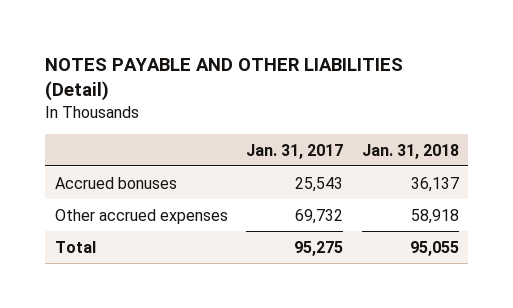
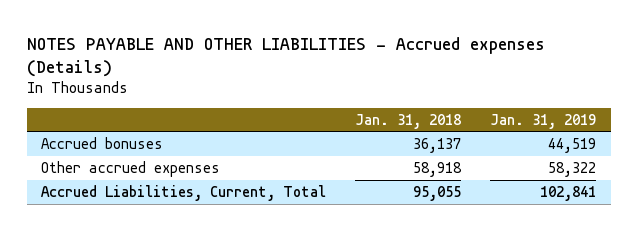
- NOTES PAYABLE AND OTHER LIABILITIES (Detail)
+ NOTES PAYABLE AND OTHER LIABILITIES - Accrued expenses (Details)
- | Jan. 31, 2017 | Jan. 31, 2018
+ | Jan. 31, 2018 | Jan. 31, 2019
- Total | 95,275 | 95,055
+ Accrued Liabilities, Current, Total | 95,055 | 102,841

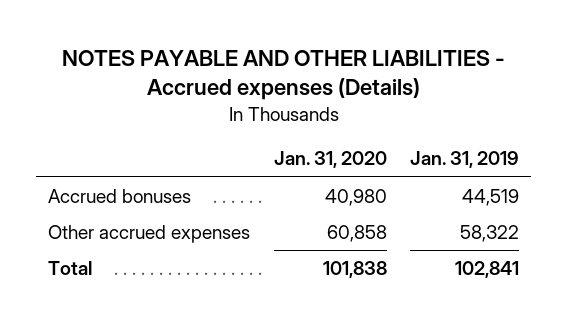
- | Jan. 31, 2018 | Jan. 31, 2019
+ | Jan. 31, 2020 | Jan. 31, 2019
- Accrued Liabilities, Current, Total | 95,055 | 102,841
+ Total | 101,838 | 102,841

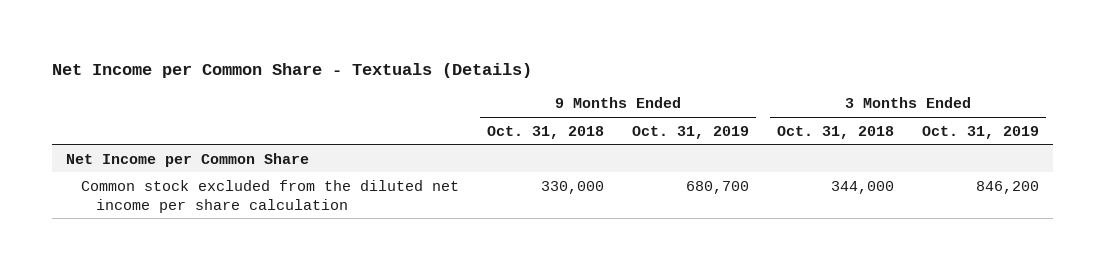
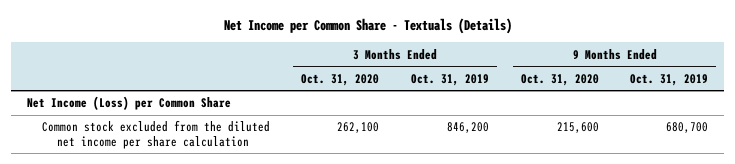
- | 9 Months Ended Oct. 31, 2018 | 9 Months Ended Oct. 31, 2019 | 3 Months Ended Oct. 31, 2018 | 3 Months Ended Oct. 31, 2019
+ | 3 Months Ended Oct. 31, 2020 | 3 Months Ended Oct. 31, 2019 | 9 Months Ended Oct. 31, 2020 | 9 Months Ended Oct. 31, 2019
- Net Income per Common Share
+ Net Income (Loss) per Common Share

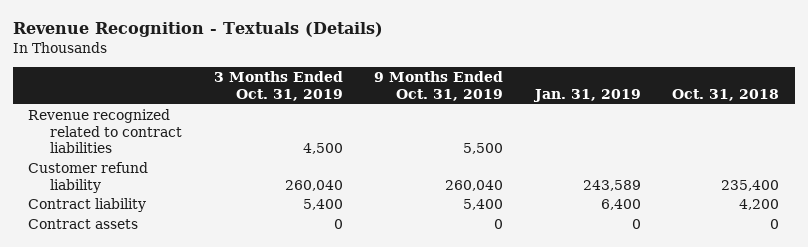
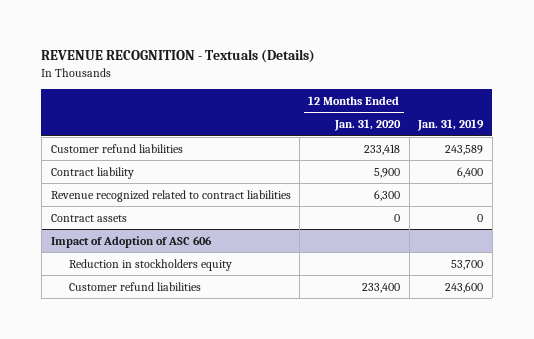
- Revenue Recognition - Textuals (Details)
+ REVENUE RECOGNITION - Textuals (Details)
- | 3 Months Ended Oct. 31, 2019 | 9 Months Ended Oct. 31, 2019 | Jan. 31, 2019 | Oct. 31, 2018
+ | 12 Months Ended Jan. 31, 2020 | Jan. 31, 2019
- Customer refund liability | 260,040 | 260,040 | 243,589 | 235,400
+ Customer refund liabilities | 233,418 | 243,589
moved down: Revenue recognized related to contract liabilities | 6,300 |
+ Impact of Adoption of ASC 606
+ Reduction in stockholders equity | | 53,700
+ Customer refund liabilities | 233,400 | 243,600

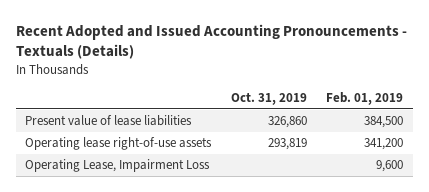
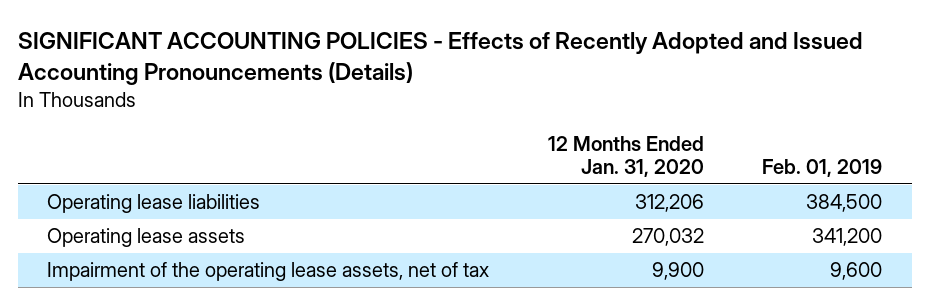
- Recent Adopted and Issued Accounting Pronouncements - Textuals (Details)
+ SIGNIFICANT ACCOUNTING POLICIES - Effects of Recently Adopted and Issued Accounting Pronouncements (Details)
- | Oct. 31, 2019 | Feb. 01, 2019
+ | 12 Months Ended Jan. 31, 2020 | Feb. 01, 2019
- Present value of lease liabilities | 326,860 | 384,500
- Operating lease right-of-use assets | 293,819 | 341,200
- Operating Lease, Impairment Loss | | 9,600
+ Operating lease liabilities | 312,206 | 384,500
+ Operating lease assets | 270,032 | 341,200
+ Impairment of the operating lease assets, net of tax | 9,900 | 9,600

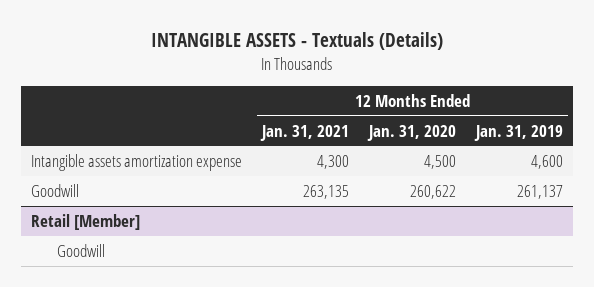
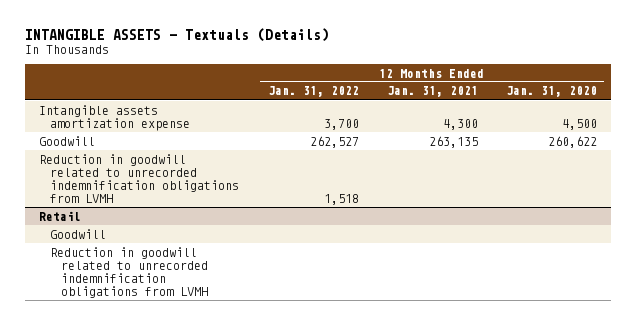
- | 12 Months Ended Jan. 31, 2021 | 12 Months Ended Jan. 31, 2020 | 12 Months Ended Jan. 31, 2019
+ | 12 Months Ended Jan. 31, 2022 | 12 Months Ended Jan. 31, 2021 | 12 Months Ended Jan. 31, 2020
- Retail [Member]
+ Reduction in goodwill related to unrecorded indemnification obligations from LVMH | 1,518 | |
+ Retail
+ Reduction in goodwill related to unrecorded indemnification obligations from LVMH

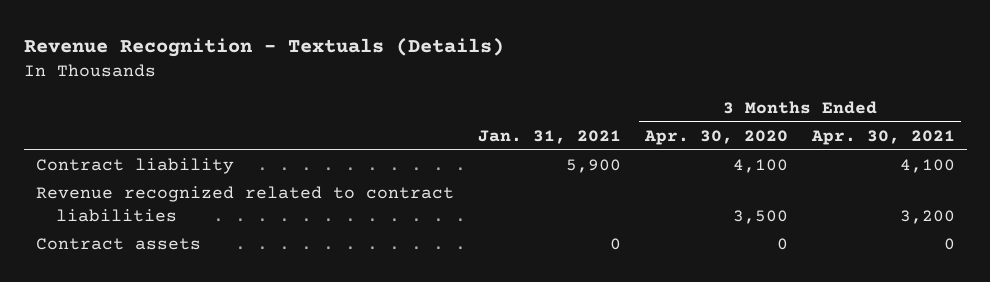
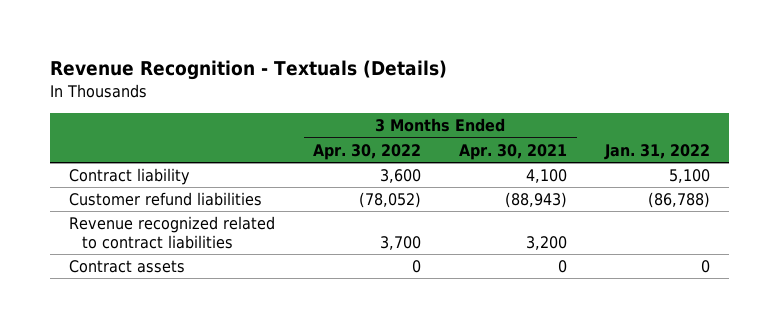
- | Jan. 31, 2021 | 3 Months Ended Apr. 30, 2020 | 3 Months Ended Apr. 30, 2021
+ | 3 Months Ended Apr. 30, 2022 | 3 Months Ended Apr. 30, 2021 | Jan. 31, 2022
+ Customer refund liabilities | (78,052) | (88,943) | (86,788)

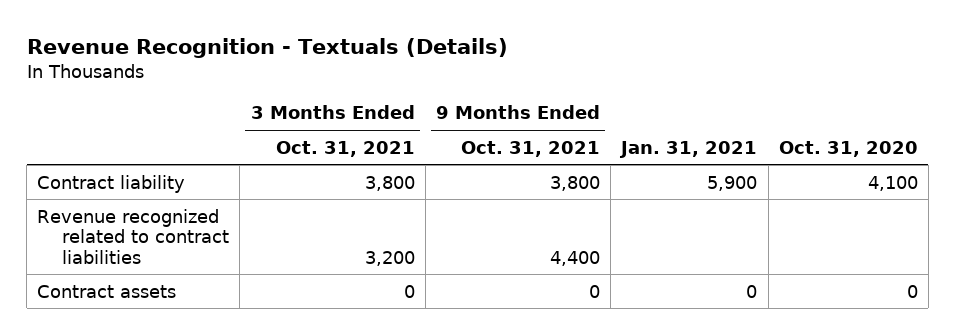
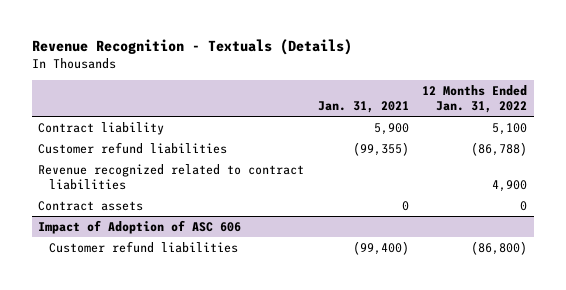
- | 3 Months Ended Oct. 31, 2021 | 9 Months Ended Oct. 31, 2021 | Jan. 31, 2021 | Oct. 31, 2020
+ | Jan. 31, 2021 | 12 Months Ended Jan. 31, 2022
+ Customer refund liabilities | (99,355) | (86,788)
+ Impact of Adoption of ASC 606
+ Customer refund liabilities | (99,400) | (86,800)

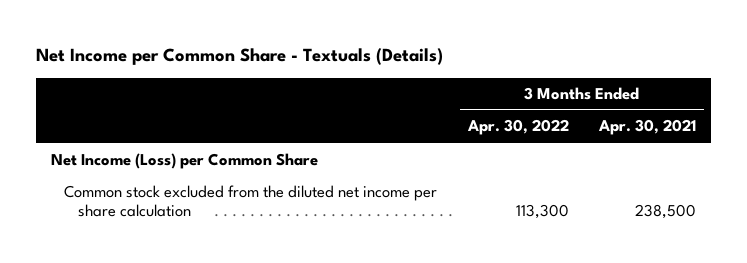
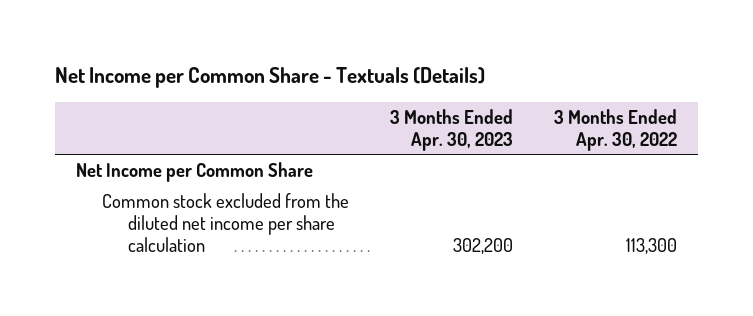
- | 3 Months Ended Apr. 30, 2022 | 3 Months Ended Apr. 30, 2021
+ | 3 Months Ended Apr. 30, 2023 | 3 Months Ended Apr. 30, 2022
- Net Income (Loss) per Common Share
+ Net Income per Common Share

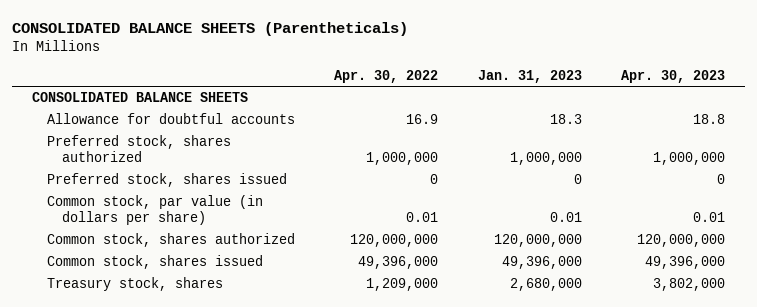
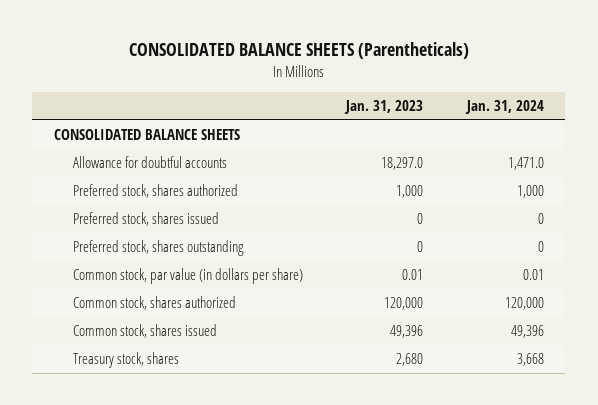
- | Apr. 30, 2022 | Jan. 31, 2023 | Apr. 30, 2023
+ | Jan. 31, 2023 | Jan. 31, 2024
- Allowance for doubtful accounts | 16.9 | 18.3 | 18.8
- Preferred stock, shares authorized | 1,000,000 | 1,000,000 | 1,000,000
+ Allowance for doubtful accounts | 18,297.0 | 1,471.0
+ Preferred stock, shares authorized | 1,000 | 1,000
+ Preferred stock, shares outstanding | 0 | 0
- Common stock, shares authorized | 120,000,000 | 120,000,000 | 120,000,000
- Common stock, shares issued | 49,396,000 | 49,396,000 | 49,396,000
- Treasury stock, shares | 1,209,000 | 2,680,000 | 3,802,000
+ Common stock, shares authorized | 120,000 | 120,000
+ Common stock, shares issued | 49,396 | 49,396
+ Treasury stock, shares | 2,680 | 3,668

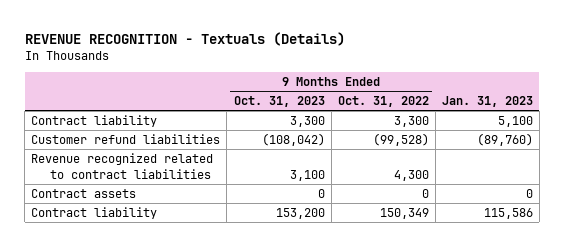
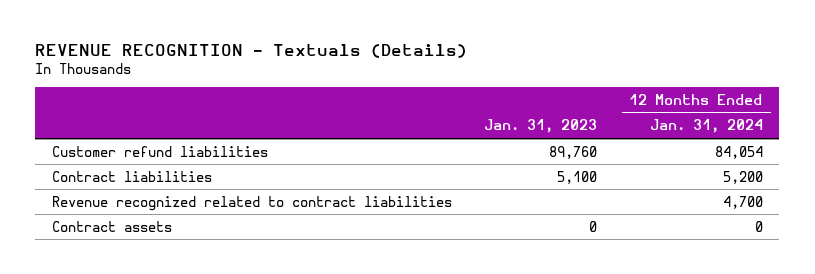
- | 9 Months Ended Oct. 31, 2023 | 9 Months Ended Oct. 31, 2022 | Jan. 31, 2023
+ | Jan. 31, 2023 | 12 Months Ended Jan. 31, 2024
- Contract liability | 3,300 | 3,300 | 5,100
- Customer refund liabilities | (108,042) | (99,528) | (89,760)
+ Customer refund liabilities | 89,760 | 84,054
+ Contract liabilities | 5,100 | 5,200
- Contract liability | 153,200 | 150,349 | 115,586

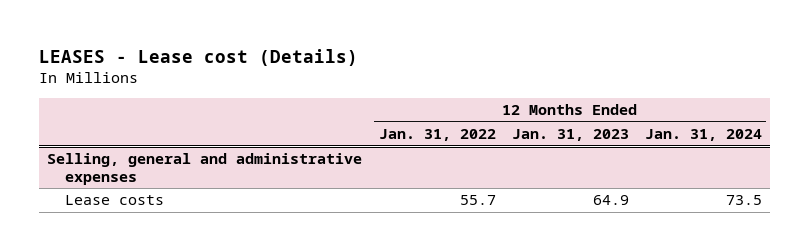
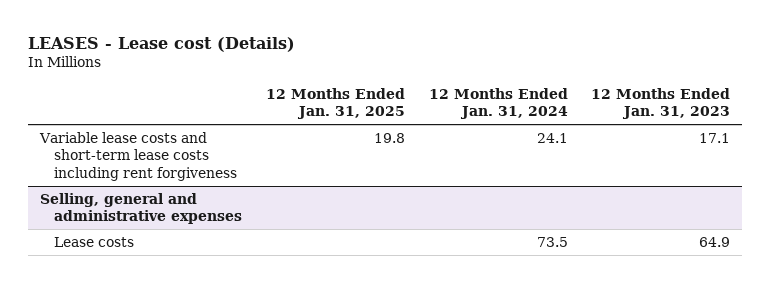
- | 12 Months Ended Jan. 31, 2022 | 12 Months Ended Jan. 31, 2023 | 12 Months Ended Jan. 31, 2024
+ | 12 Months Ended Jan. 31, 2025 | 12 Months Ended Jan. 31, 2024 | 12 Months Ended Jan. 31, 2023
+ Variable lease costs and short-term lease costs including rent forgiveness | 19.8 | 24.1 | 17.1

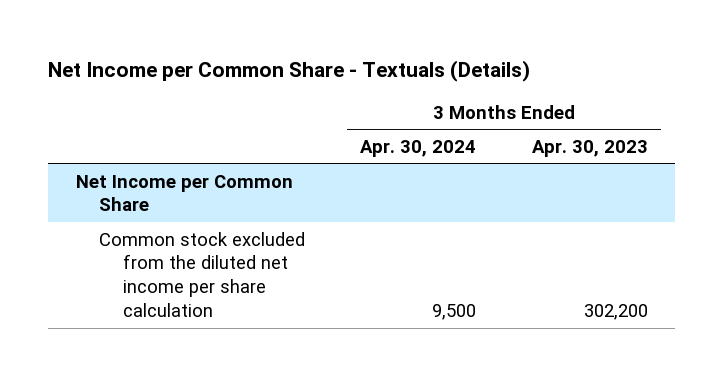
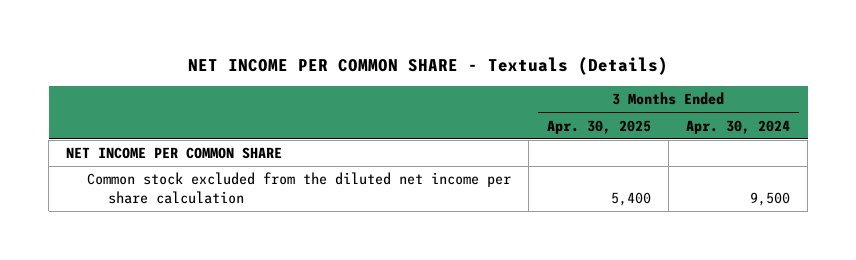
- Net Income per Common Share - Textuals (Details)
+ NET INCOME PER COMMON SHARE - Textuals (Details)
- | 3 Months Ended Apr. 30, 2024 | 3 Months Ended Apr. 30, 2023
+ | 3 Months Ended Apr. 30, 2025 | 3 Months Ended Apr. 30, 2024
- Net Income per Common Share
+ NET INCOME PER COMMON SHARE

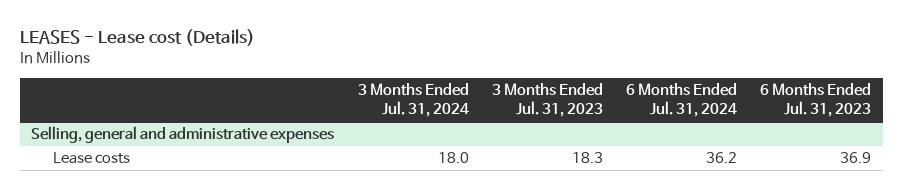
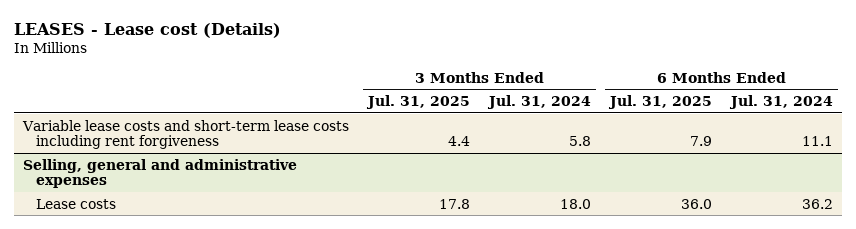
- | 3 Months Ended Jul. 31, 2024 | 3 Months Ended Jul. 31, 2023 | 6 Months Ended Jul. 31, 2024 | 6 Months Ended Jul. 31, 2023
+ | 3 Months Ended Jul. 31, 2025 | 3 Months Ended Jul. 31, 2024 | 6 Months Ended Jul. 31, 2025 | 6 Months Ended Jul. 31, 2024
+ Variable lease costs and short-term lease costs including rent forgiveness | 4.4 | 5.8 | 7.9 | 11.1

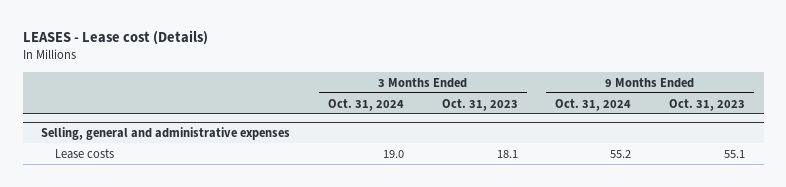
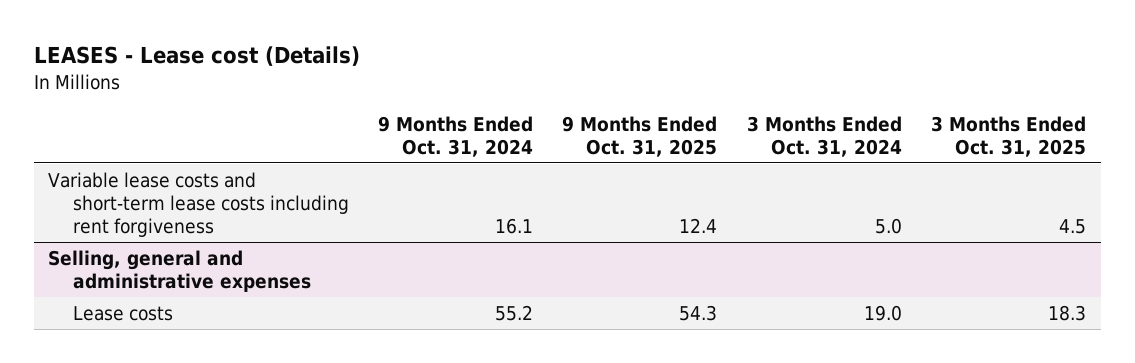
- | 3 Months Ended Oct. 31, 2024 | 3 Months Ended Oct. 31, 2023 | 9 Months Ended Oct. 31, 2024 | 9 Months Ended Oct. 31, 2023
+ | 9 Months Ended Oct. 31, 2024 | 9 Months Ended Oct. 31, 2025 | 3 Months Ended Oct. 31, 2024 | 3 Months Ended Oct. 31, 2025
+ Variable lease costs and short-term lease costs including rent forgiveness | 16.1 | 12.4 | 5.0 | 4.5

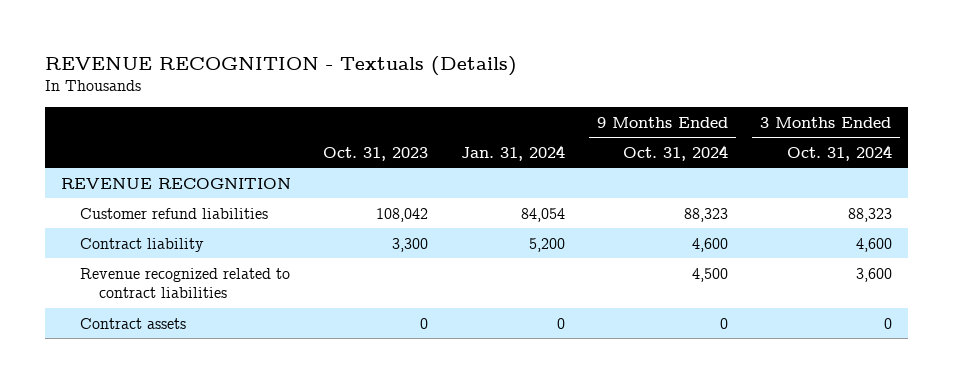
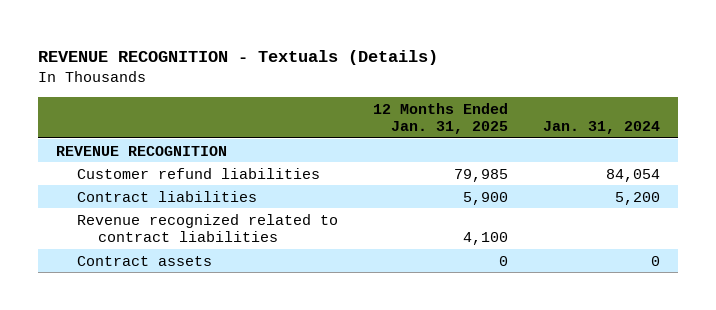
- | Oct. 31, 2023 | Jan. 31, 2024 | 9 Months Ended Oct. 31, 2024 | 3 Months Ended Oct. 31, 2024
+ | 12 Months Ended Jan. 31, 2025 | Jan. 31, 2024
- Contract liability | 3,300 | 5,200 | 4,600 | 4,600
+ Contract liabilities | 5,900 | 5,200

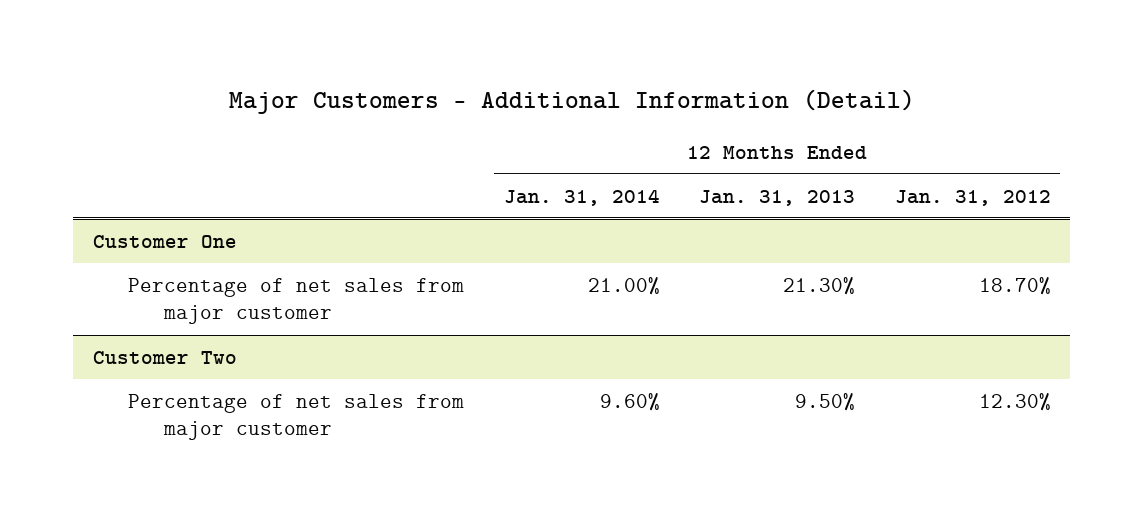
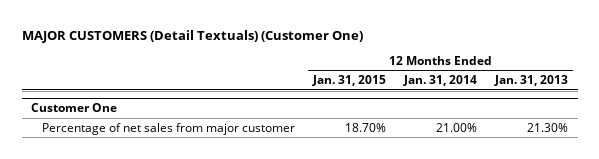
- Major Customers - Additional Information (Detail)
+ MAJOR CUSTOMERS (Detail Textuals) (Customer One)
- | 12 Months Ended Jan. 31, 2014 | 12 Months Ended Jan. 31, 2013 | 12 Months Ended Jan. 31, 2012
+ | 12 Months Ended Jan. 31, 2015 | 12 Months Ended Jan. 31, 2014 | 12 Months Ended Jan. 31, 2013
- Customer Two
- Percentage of net sales from major customer | 9.60% | 9.50% | 12.30%

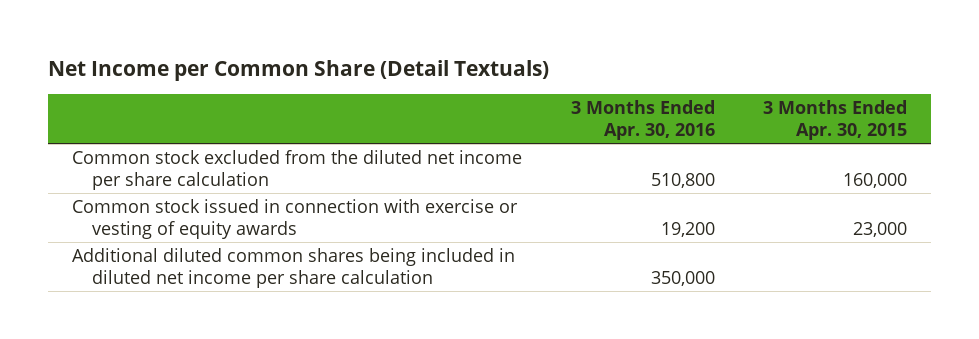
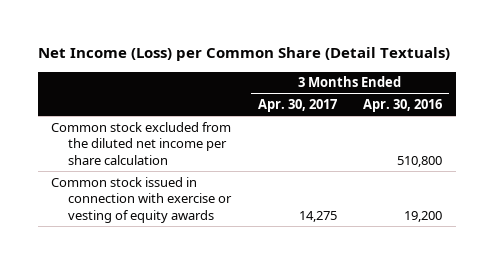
- Net Income per Common Share (Detail Textuals)
+ Net Income (Loss) per Common Share (Detail Textuals)
- | 3 Months Ended Apr. 30, 2016 | 3 Months Ended Apr. 30, 2015
+ | 3 Months Ended Apr. 30, 2017 | 3 Months Ended Apr. 30, 2016
- Additional diluted common shares being included in diluted net income per share calculation | 350,000 |

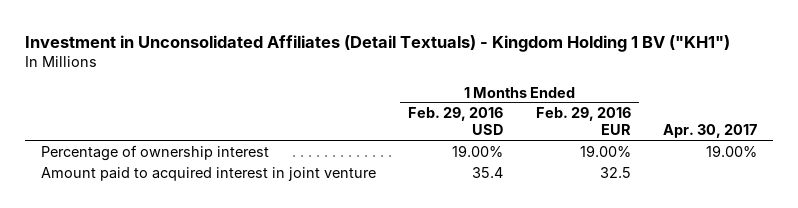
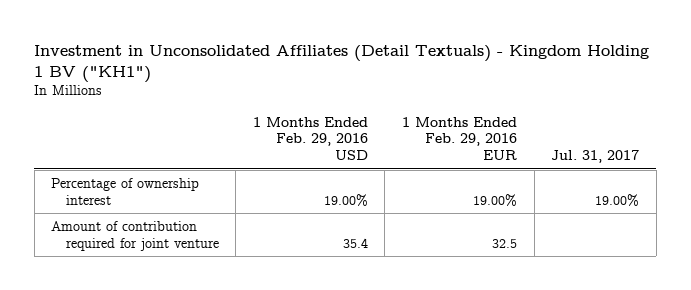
- | 1 Months Ended Feb. 29, 2016 USD | 1 Months Ended Feb. 29, 2016 EUR | Apr. 30, 2017
+ | 1 Months Ended Feb. 29, 2016 USD | 1 Months Ended Feb. 29, 2016 EUR | Jul. 31, 2017
- Amount paid to acquired interest in joint venture | 35.4 | 32.5 |
+ Amount of contribution required for joint venture | 35.4 | 32.5 |

